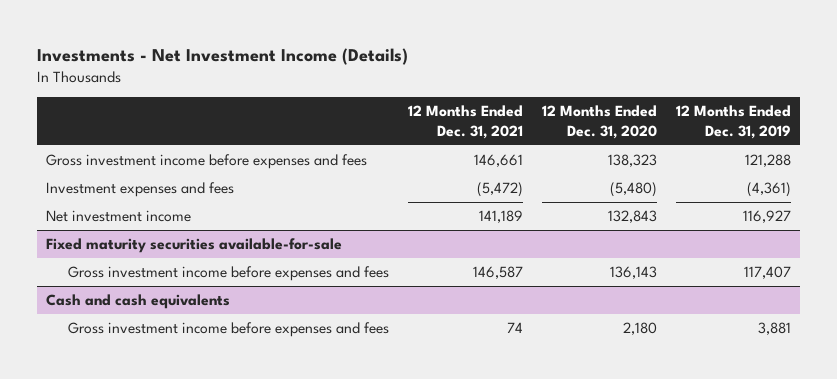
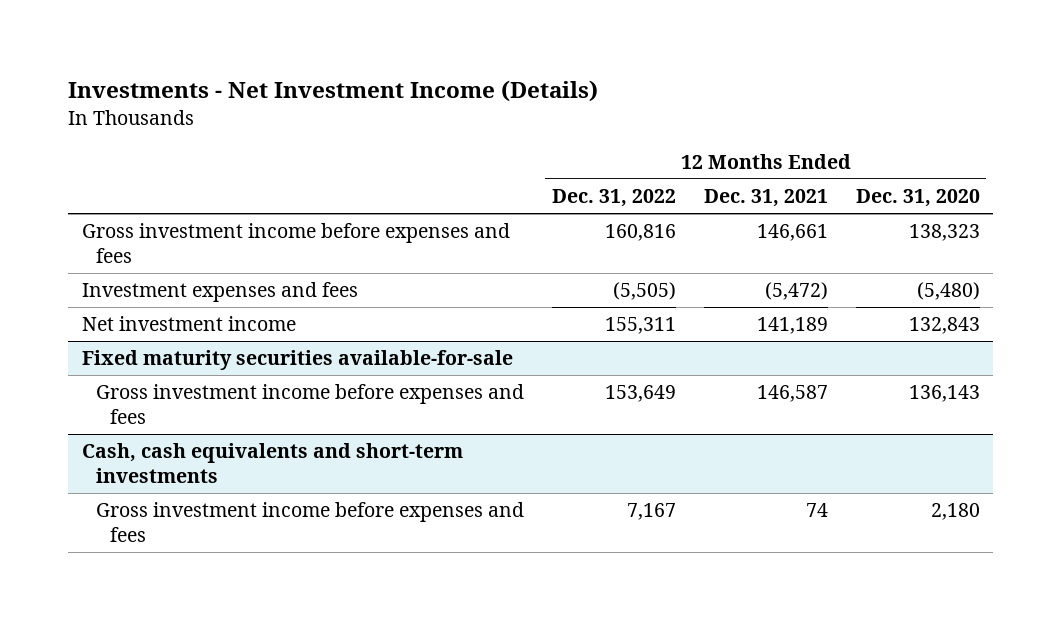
- | 12 Months Ended Dec. 31, 2021 | 12 Months Ended Dec. 31, 2020 | 12 Months Ended Dec. 31, 2019
+ | 12 Months Ended Dec. 31, 2022 | 12 Months Ended Dec. 31, 2021 | 12 Months Ended Dec. 31, 2020
- Cash and cash equivalents
+ Cash, cash equivalents and short-term investments

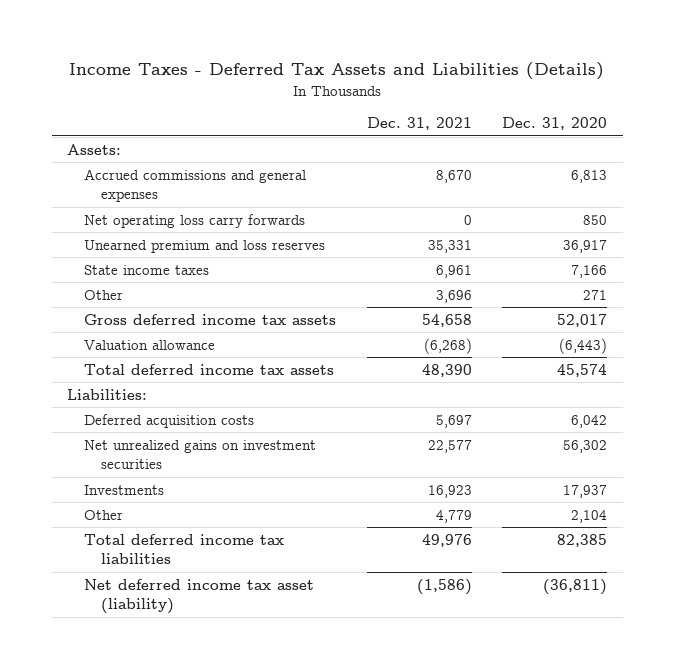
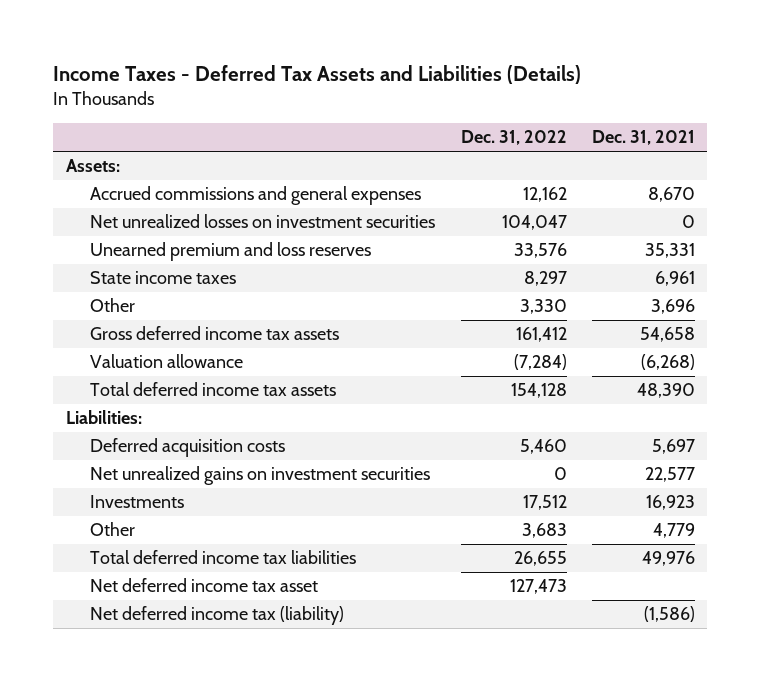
- | Dec. 31, 2021 | Dec. 31, 2020
+ | Dec. 31, 2022 | Dec. 31, 2021
- Net operating loss carry forwards | 0 | 850
+ Net unrealized losses on investment securities | 104,047 | 0
- Net deferred income tax asset (liability) | (1,586) | (36,811)
+ Net deferred income tax asset | 127,473 |
+ Net deferred income tax (liability) | | (1,586)

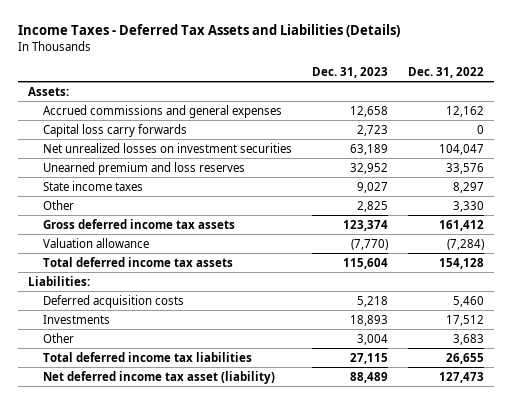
- | Dec. 31, 2022 | Dec. 31, 2021
+ | Dec. 31, 2023 | Dec. 31, 2022
+ Capital loss carry forwards | 2,723 | 0
- Net unrealized gains on investment securities | 0 | 22,577
- Net deferred income tax asset | 127,473 |
- Net deferred income tax (liability) | | (1,586)
+ Net deferred income tax asset (liability) | 88,489 | 127,473

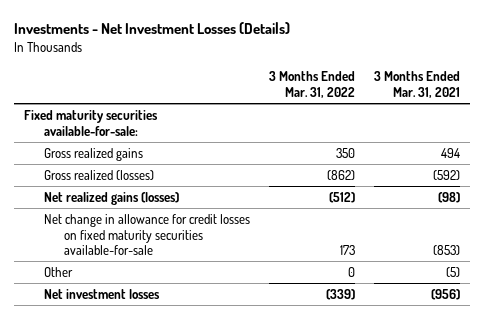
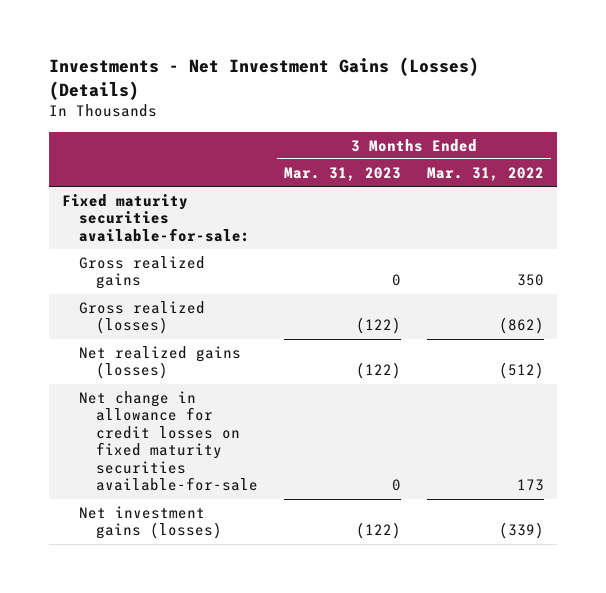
- Investments - Net Investment Losses (Details)
+ Investments - Net Investment Gains (Losses) (Details)
- | 3 Months Ended Mar. 31, 2022 | 3 Months Ended Mar. 31, 2021
+ | 3 Months Ended Mar. 31, 2023 | 3 Months Ended Mar. 31, 2022
- Other | 0 | (5)
- Net investment losses | (339) | (956)
+ Net investment gains (losses) | (122) | (339)

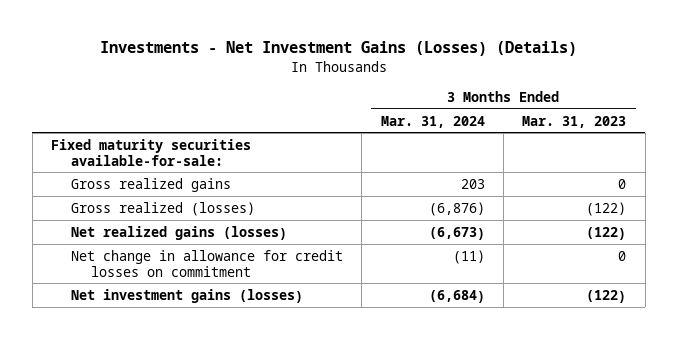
- | 3 Months Ended Mar. 31, 2023 | 3 Months Ended Mar. 31, 2022
+ | 3 Months Ended Mar. 31, 2024 | 3 Months Ended Mar. 31, 2023
- Net change in allowance for credit losses on fixed maturity securities available-for-sale | 0 | 173
+ Net change in allowance for credit losses on commitment | (11) | 0

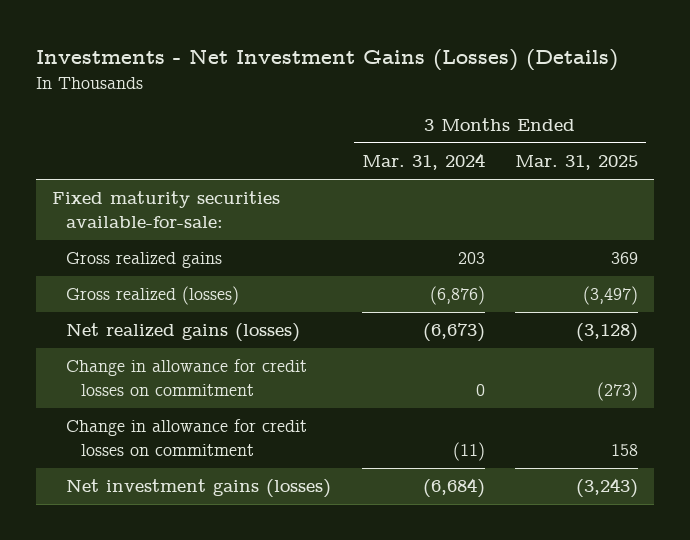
- | 3 Months Ended Mar. 31, 2024 | 3 Months Ended Mar. 31, 2023
+ | 3 Months Ended Mar. 31, 2024 | 3 Months Ended Mar. 31, 2025
- Net change in allowance for credit losses on commitment | (11) | 0
+ Change in allowance for credit losses on commitment | 0 | (273)
+ Change in allowance for credit losses on commitment | (11) | 158

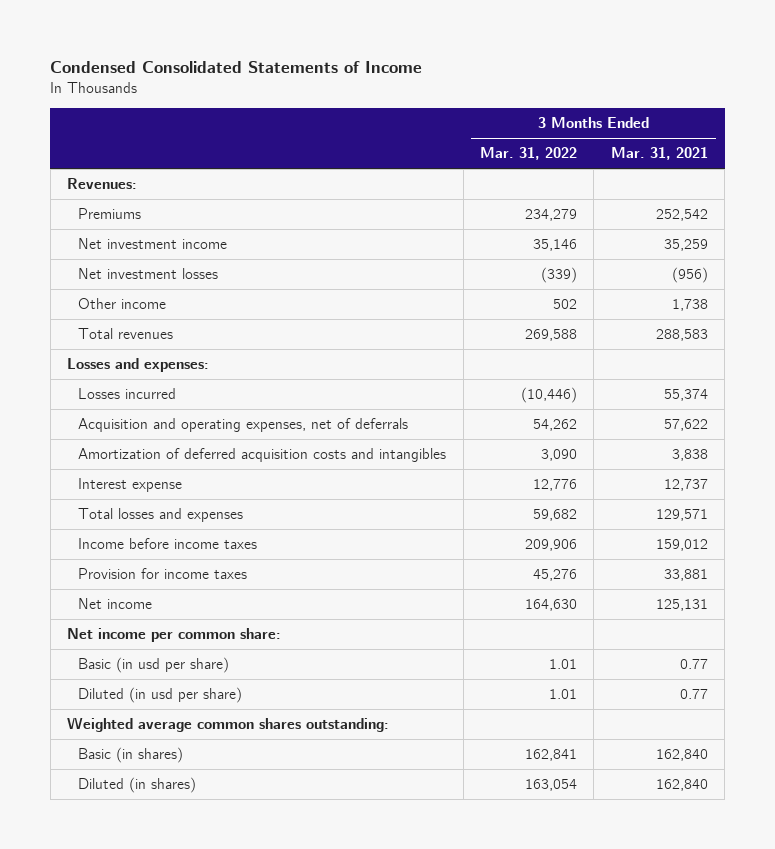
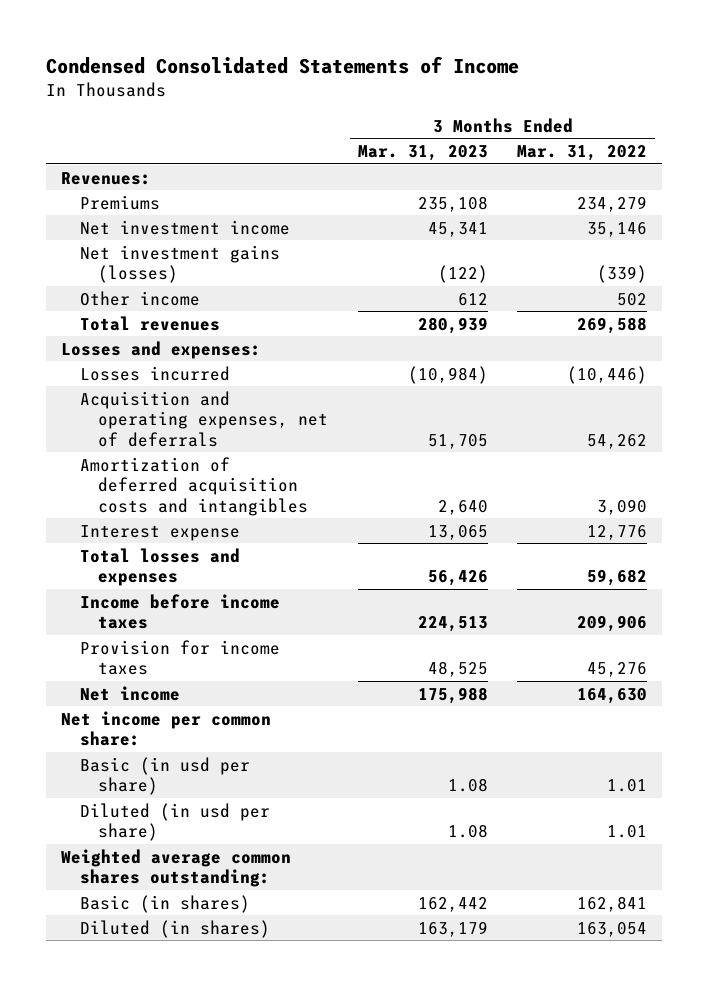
- | 3 Months Ended Mar. 31, 2022 | 3 Months Ended Mar. 31, 2021
+ | 3 Months Ended Mar. 31, 2023 | 3 Months Ended Mar. 31, 2022
- Net investment losses | (339) | (956)
+ Net investment gains (losses) | (122) | (339)

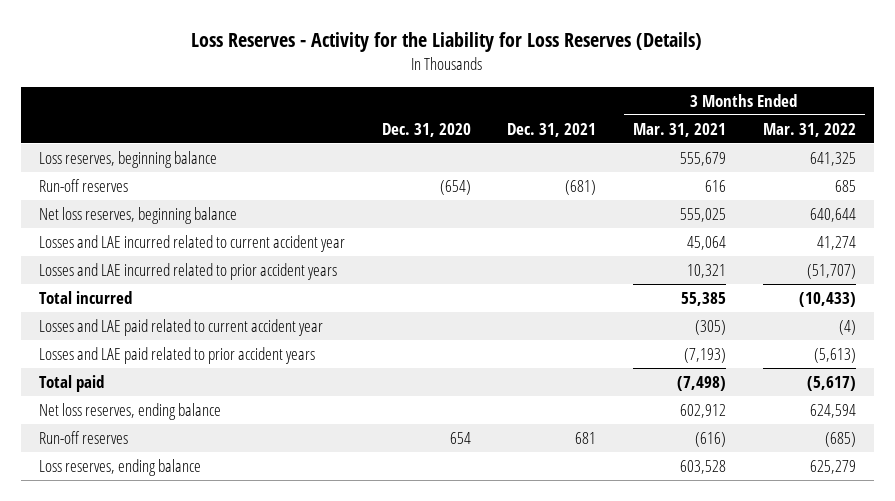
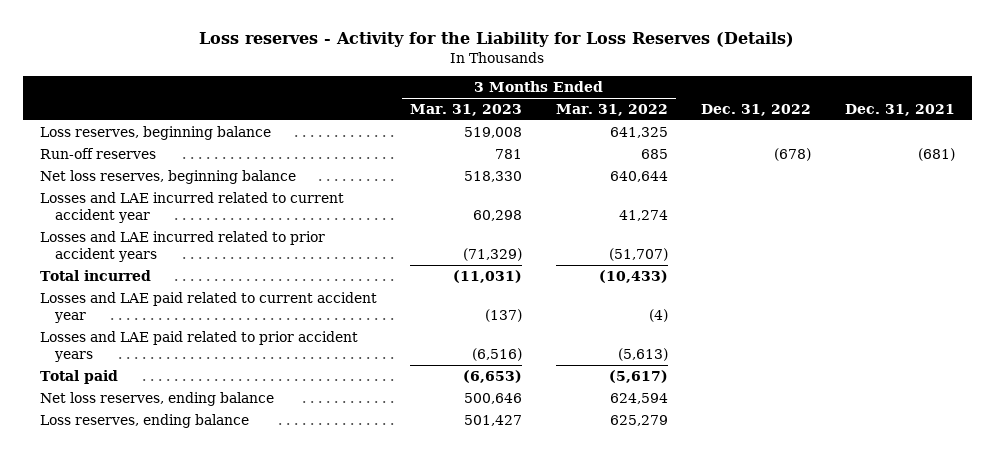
- Loss Reserves - Activity for the Liability for Loss Reserves (Details)
+ Loss reserves - Activity for the Liability for Loss Reserves (Details)
- | Dec. 31, 2020 | Dec. 31, 2021 | 3 Months Ended Mar. 31, 2021 | 3 Months Ended Mar. 31, 2022
+ | 3 Months Ended Mar. 31, 2023 | 3 Months Ended Mar. 31, 2022 | Dec. 31, 2022 | Dec. 31, 2021
- Run-off reserves | 654 | 681 | (616) | (685)

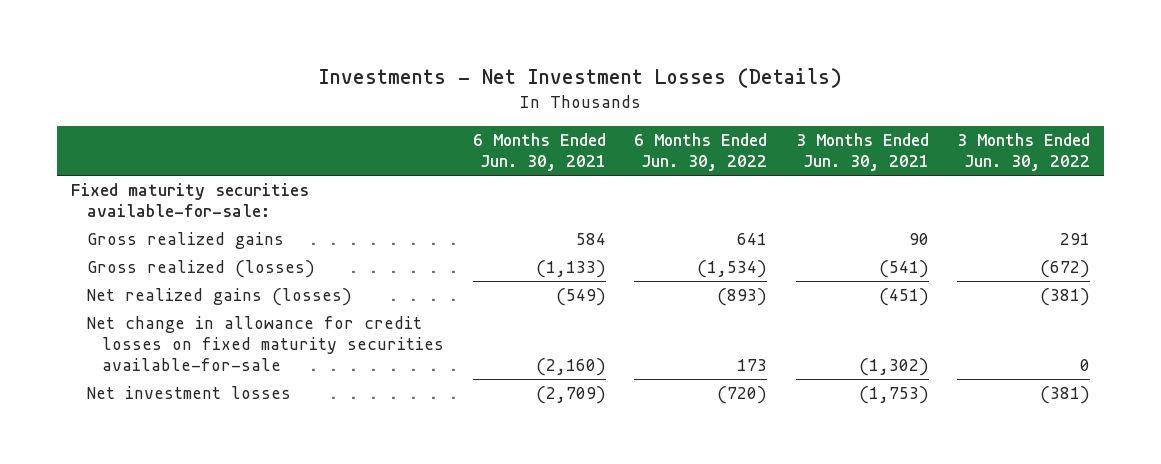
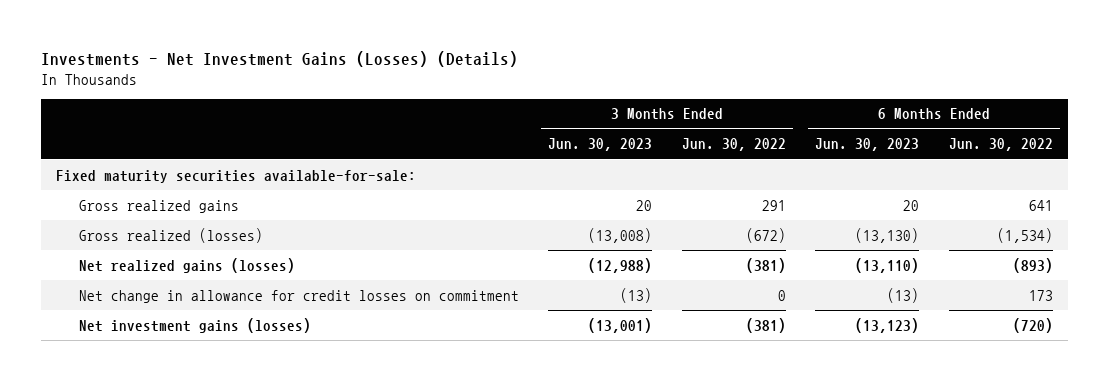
- Investments - Net Investment Losses (Details)
+ Investments - Net Investment Gains (Losses) (Details)
- | 6 Months Ended Jun. 30, 2021 | 6 Months Ended Jun. 30, 2022 | 3 Months Ended Jun. 30, 2021 | 3 Months Ended Jun. 30, 2022
+ | 3 Months Ended Jun. 30, 2023 | 3 Months Ended Jun. 30, 2022 | 6 Months Ended Jun. 30, 2023 | 6 Months Ended Jun. 30, 2022
- Net change in allowance for credit losses on fixed maturity securities available-for-sale | (2,160) | 173 | (1,302) | 0
- Net investment losses | (2,709) | (720) | (1,753) | (381)
+ Net change in allowance for credit losses on commitment | (13) | 0 | (13) | 173
+ Net investment gains (losses) | (13,001) | (381) | (13,123) | (720)

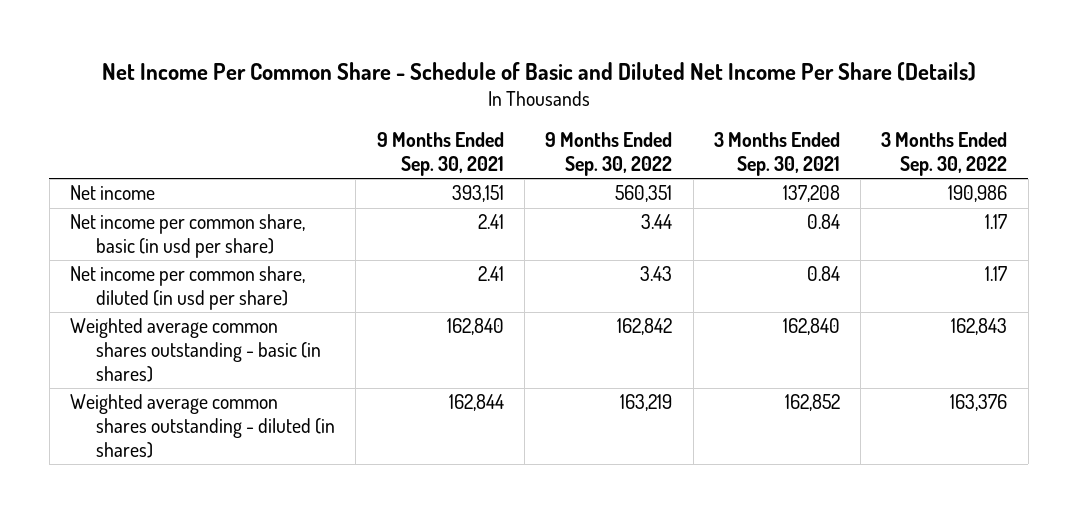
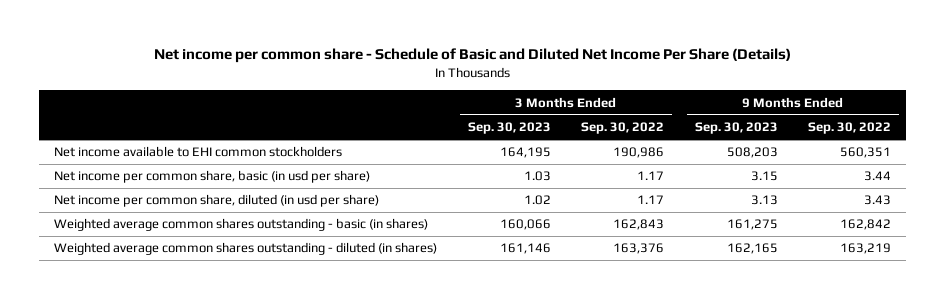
- Net Income Per Common Share - Schedule of Basic and Diluted Net Income Per Share (Details)
+ Net income per common share - Schedule of Basic and Diluted Net Income Per Share (Details)
- | 9 Months Ended Sep. 30, 2021 | 9 Months Ended Sep. 30, 2022 | 3 Months Ended Sep. 30, 2021 | 3 Months Ended Sep. 30, 2022
+ | 3 Months Ended Sep. 30, 2023 | 3 Months Ended Sep. 30, 2022 | 9 Months Ended Sep. 30, 2023 | 9 Months Ended Sep. 30, 2022
- Net income | 393,151 | 560,351 | 137,208 | 190,986
+ Net income available to EHI common stockholders | 164,195 | 190,986 | 508,203 | 560,351

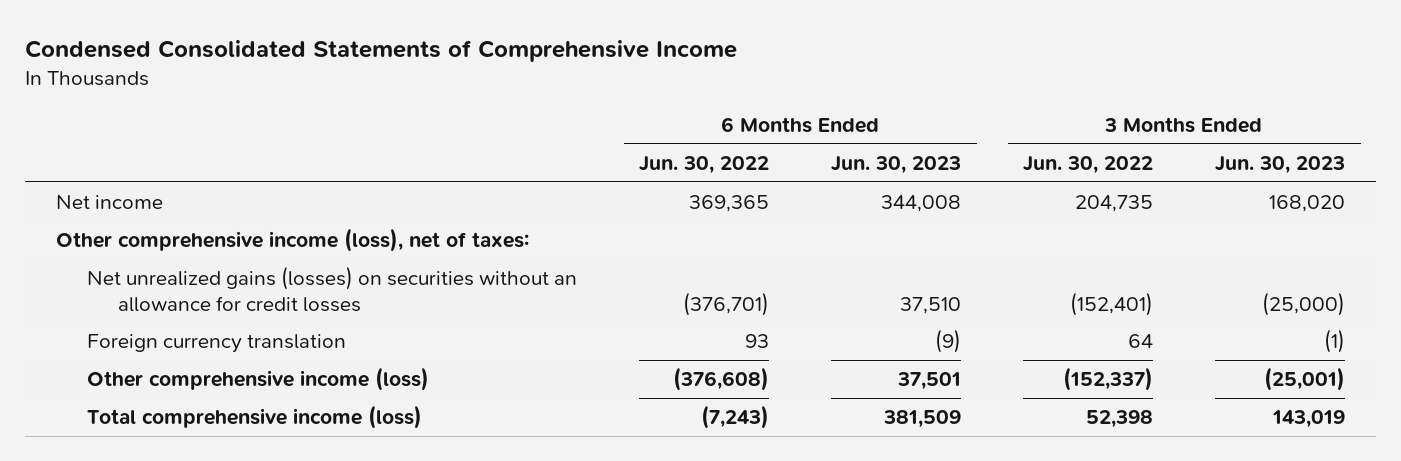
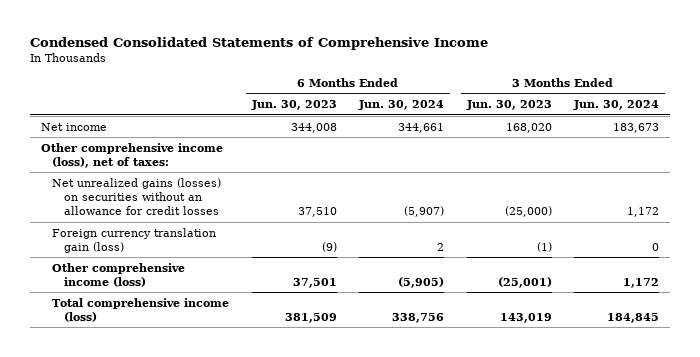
- | 6 Months Ended Jun. 30, 2022 | 6 Months Ended Jun. 30, 2023 | 3 Months Ended Jun. 30, 2022 | 3 Months Ended Jun. 30, 2023
+ | 6 Months Ended Jun. 30, 2023 | 6 Months Ended Jun. 30, 2024 | 3 Months Ended Jun. 30, 2023 | 3 Months Ended Jun. 30, 2024
- Foreign currency translation | 93 | (9) | 64 | (1)
+ Foreign currency translation gain (loss) | (9) | 2 | (1) | 0

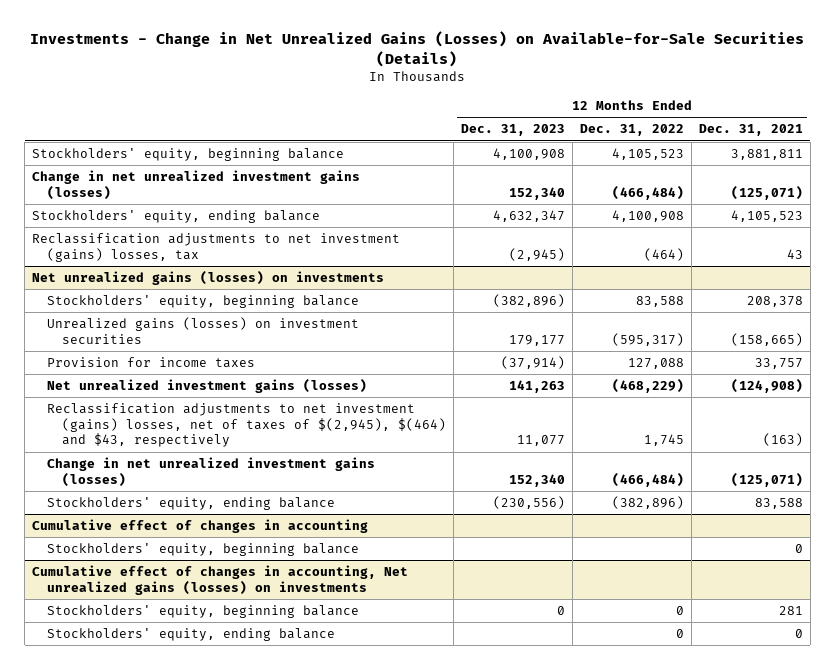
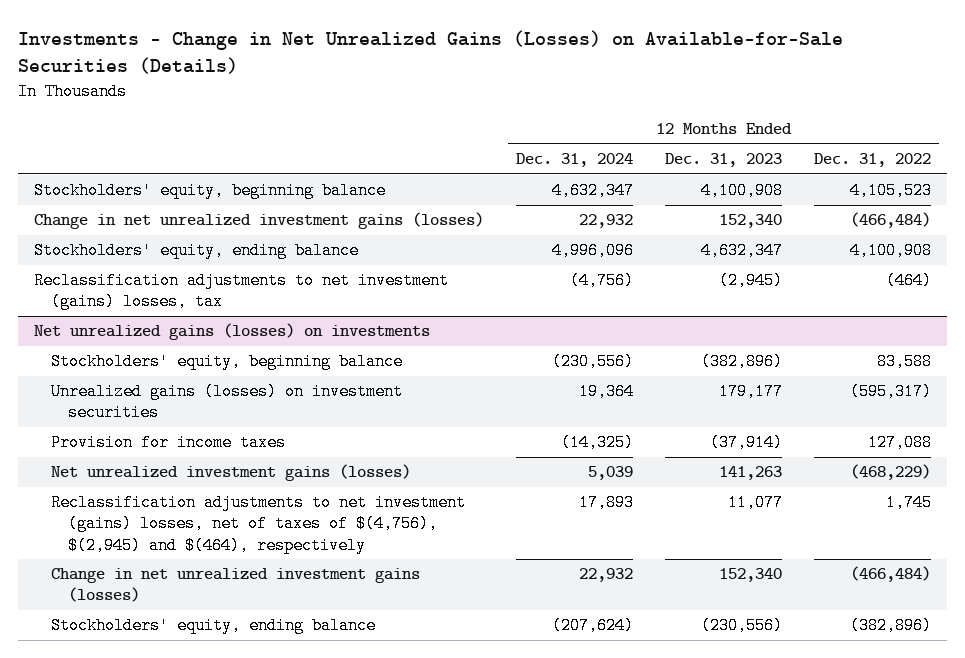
- | 12 Months Ended Dec. 31, 2023 | 12 Months Ended Dec. 31, 2022 | 12 Months Ended Dec. 31, 2021
+ | 12 Months Ended Dec. 31, 2024 | 12 Months Ended Dec. 31, 2023 | 12 Months Ended Dec. 31, 2022
@ Net unrealized gains (losses) on investments
- Reclassification adjustments to net investment (gains) losses, net of taxes of $(2,945), $(464) and $43, respectively | 11,077 | 1,745 | (163)
+ Reclassification adjustments to net investment (gains) losses, net of taxes of $(4,756), $(2,945) and $(464), respectively | 17,893 | 11,077 | 1,745
- Cumulative effect of changes in accounting
- Stockholders' equity, beginning balance | | | 0
- Cumulative effect of changes in accounting, Net unrealized gains (losses) on investments
- Stockholders' equity, beginning balance | 0 | 0 | 281
- Stockholders' equity, ending balance | | 0 | 0

